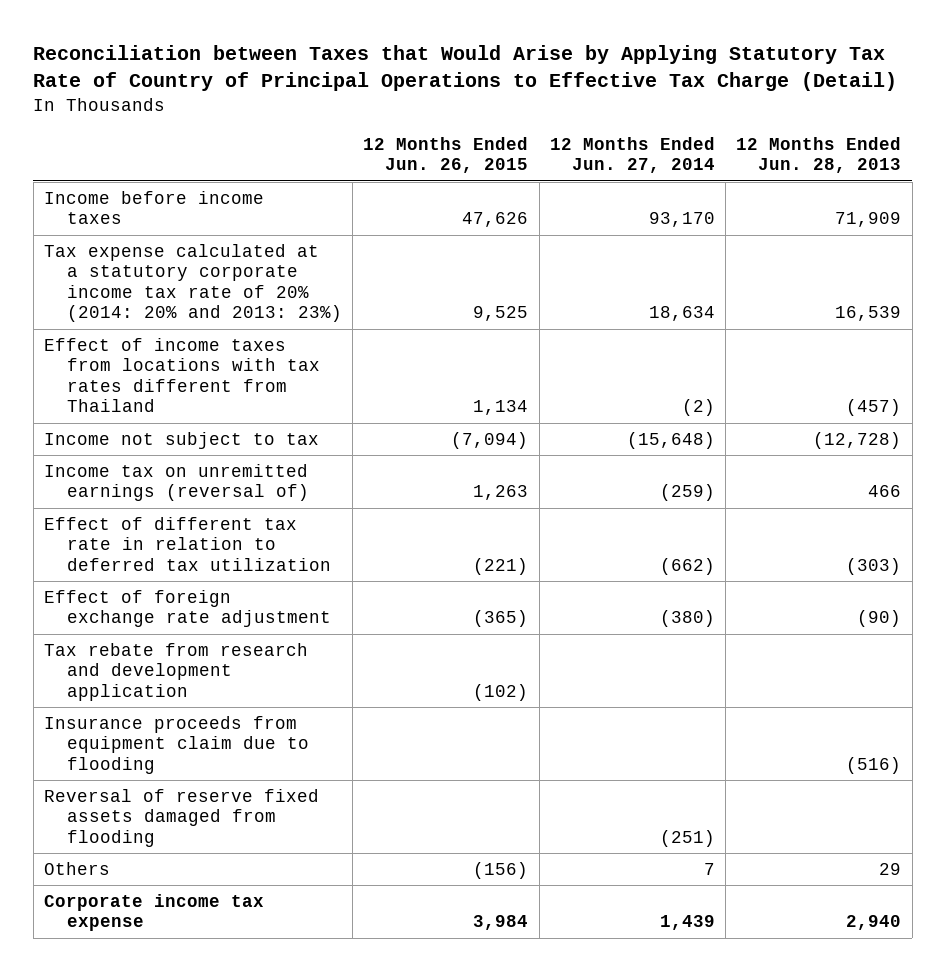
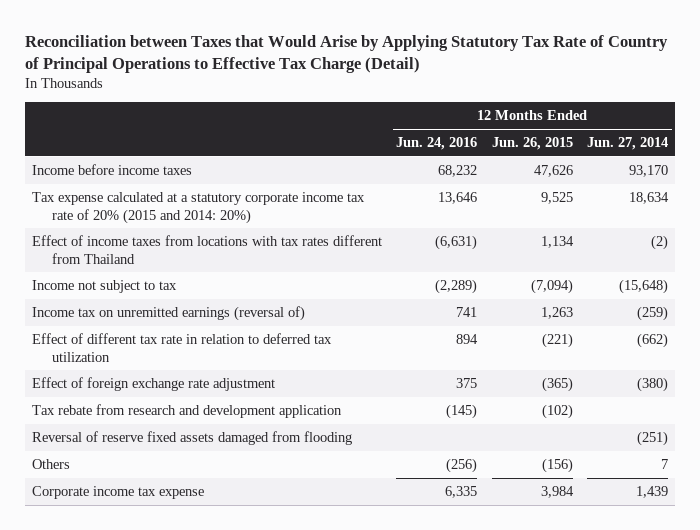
- | 12 Months Ended Jun. 26, 2015 | 12 Months Ended Jun. 27, 2014 | 12 Months Ended Jun. 28, 2013
+ | 12 Months Ended Jun. 24, 2016 | 12 Months Ended Jun. 26, 2015 | 12 Months Ended Jun. 27, 2014
- Tax expense calculated at a statutory corporate income tax rate of 20% (2014: 20% and 2013: 23%) | 9,525 | 18,634 | 16,539
+ Tax expense calculated at a statutory corporate income tax rate of 20% (2015 and 2014: 20%) | 13,646 | 9,525 | 18,634
- Insurance proceeds from equipment claim due to flooding | | | (516)

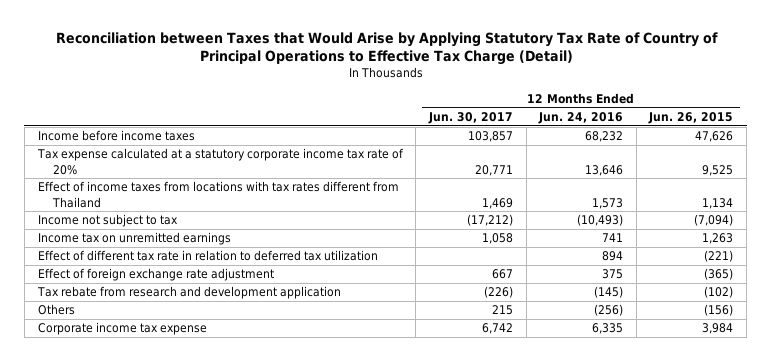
- | 12 Months Ended Jun. 24, 2016 | 12 Months Ended Jun. 26, 2015 | 12 Months Ended Jun. 27, 2014
+ | 12 Months Ended Jun. 30, 2017 | 12 Months Ended Jun. 24, 2016 | 12 Months Ended Jun. 26, 2015
- Tax expense calculated at a statutory corporate income tax rate of 20% (2015 and 2014: 20%) | 13,646 | 9,525 | 18,634
- Effect of income taxes from locations with tax rates different from Thailand | (6,631) | 1,134 | (2)
- Income not subject to tax | (2,289) | (7,094) | (15,648)
- Income tax on unremitted earnings (reversal of) | 741 | 1,263 | (259)
+ Tax expense calculated at a statutory corporate income tax rate of 20% | 20,771 | 13,646 | 9,525
+ Effect of income taxes from locations with tax rates different from Thailand | 1,469 | 1,573 | 1,134
+ Income not subject to tax | (17,212) | (10,493) | (7,094)
+ Income tax on unremitted earnings | 1,058 | 741 | 1,263
- Reversal of reserve fixed assets damaged from flooding | | | (251)

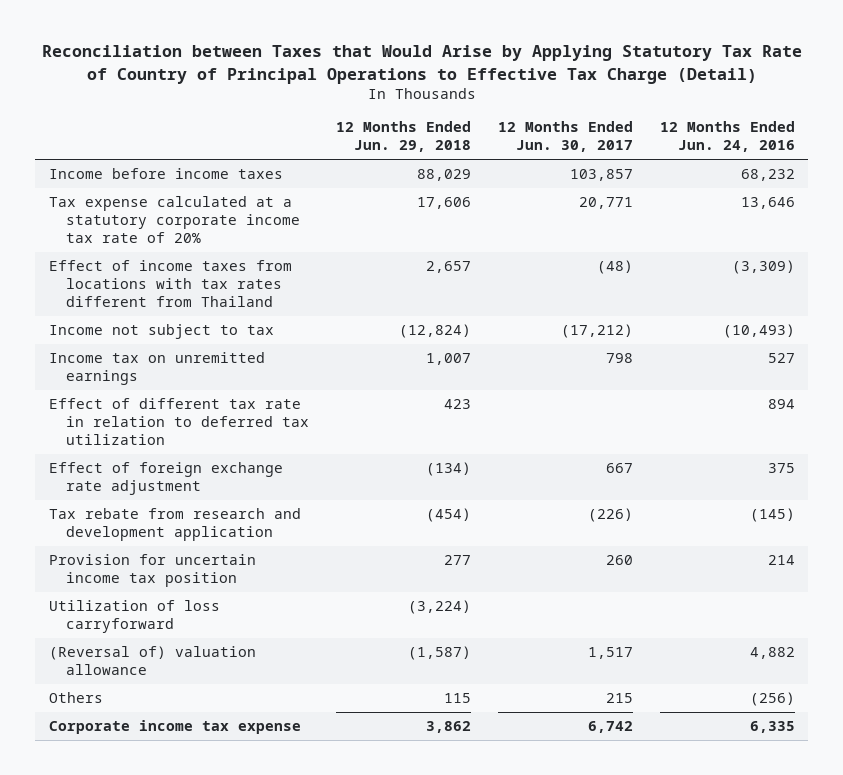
- | 12 Months Ended Jun. 30, 2017 | 12 Months Ended Jun. 24, 2016 | 12 Months Ended Jun. 26, 2015
+ | 12 Months Ended Jun. 29, 2018 | 12 Months Ended Jun. 30, 2017 | 12 Months Ended Jun. 24, 2016
- Effect of income taxes from locations with tax rates different from Thailand | 1,469 | 1,573 | 1,134
+ Effect of income taxes from locations with tax rates different from Thailand | 2,657 | (48) | (3,309)
- Income tax on unremitted earnings | 1,058 | 741 | 1,263
+ Income tax on unremitted earnings | 1,007 | 798 | 527
+ Provision for uncertain income tax position | 277 | 260 | 214
+ Utilization of loss carryforward | (3,224) | |
+ (Reversal of) valuation allowance | (1,587) | 1,517 | 4,882

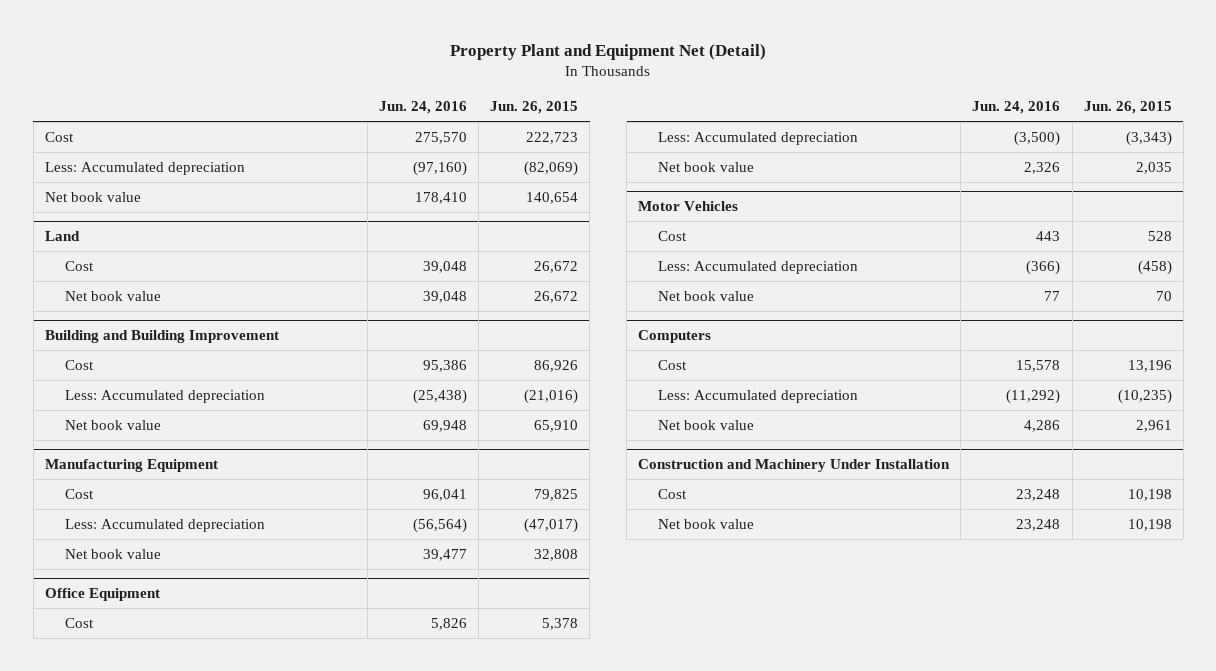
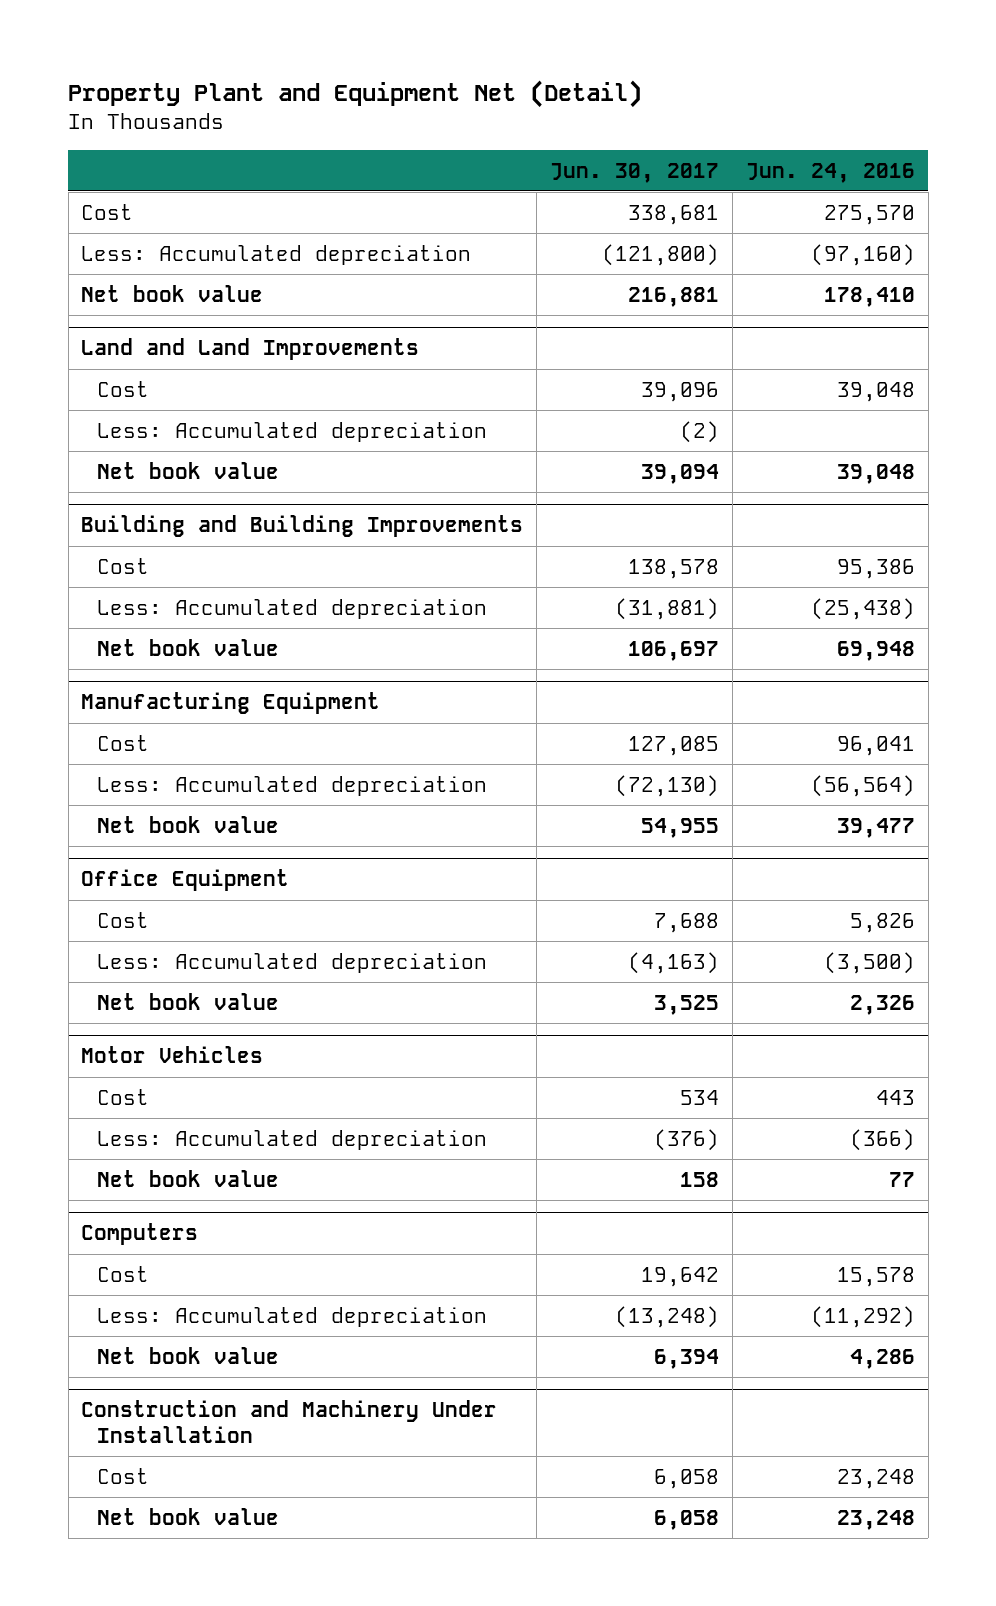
- | Jun. 24, 2016 | Jun. 26, 2015
+ | Jun. 30, 2017 | Jun. 24, 2016
- Land
+ Land and Land Improvements
+ Less: Accumulated depreciation | (2) |
- Building and Building Improvement
+ Building and Building Improvements

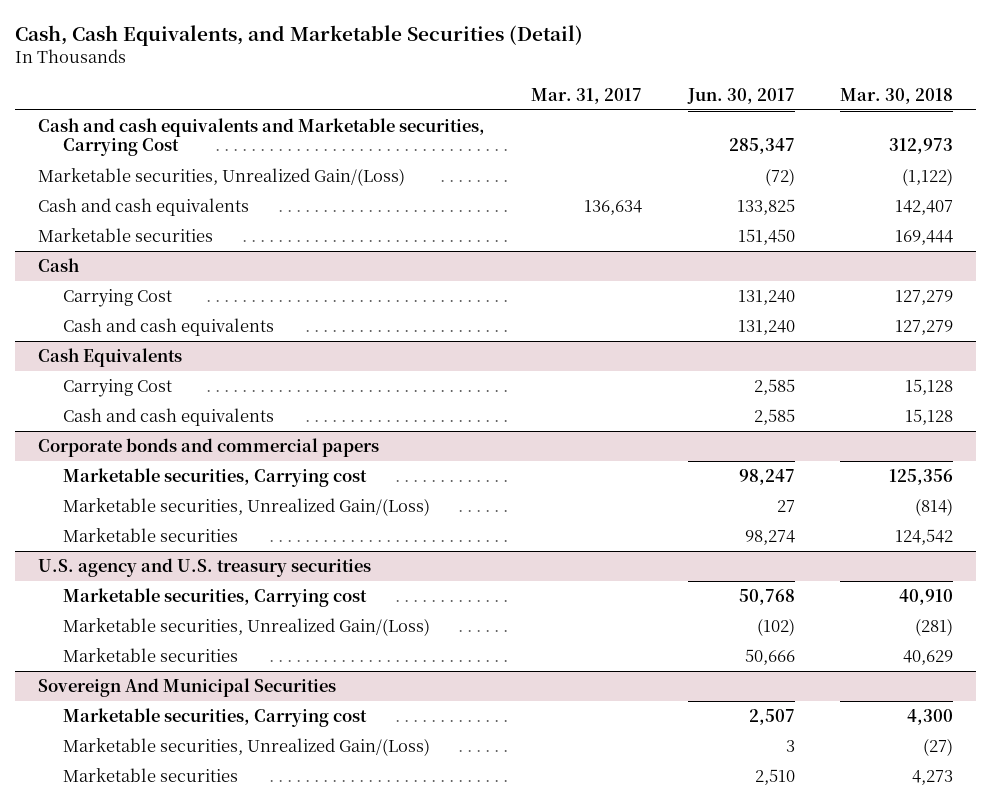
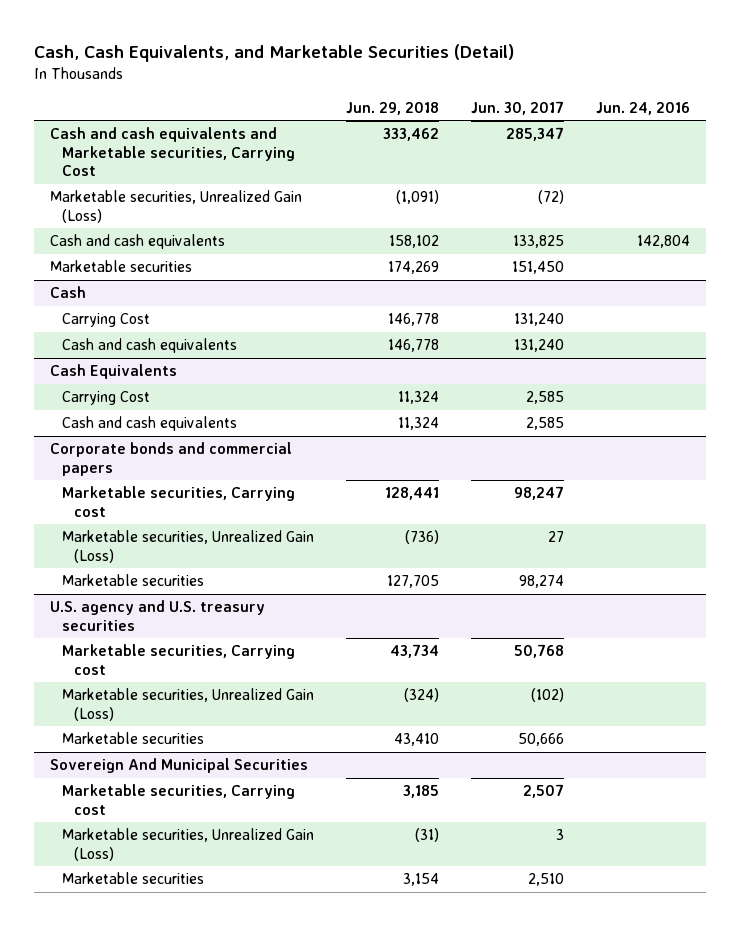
- | Mar. 31, 2017 | Jun. 30, 2017 | Mar. 30, 2018
+ | Jun. 29, 2018 | Jun. 30, 2017 | Jun. 24, 2016
- Marketable securities, Unrealized Gain/(Loss) | | (72) | (1,122)
+ Marketable securities, Unrealized Gain (Loss) | (1,091) | (72) |
@ Corporate bonds and commercial papers
- Marketable securities, Unrealized Gain/(Loss) | | 27 | (814)
+ Marketable securities, Unrealized Gain (Loss) | (736) | 27 |
@ U.S. agency and U.S. treasury securities
- Marketable securities, Unrealized Gain/(Loss) | | (102) | (281)
+ Marketable securities, Unrealized Gain (Loss) | (324) | (102) |
@ Sovereign And Municipal Securities
- Marketable securities, Unrealized Gain/(Loss) | | 3 | (27)
+ Marketable securities, Unrealized Gain (Loss) | (31) | 3 |

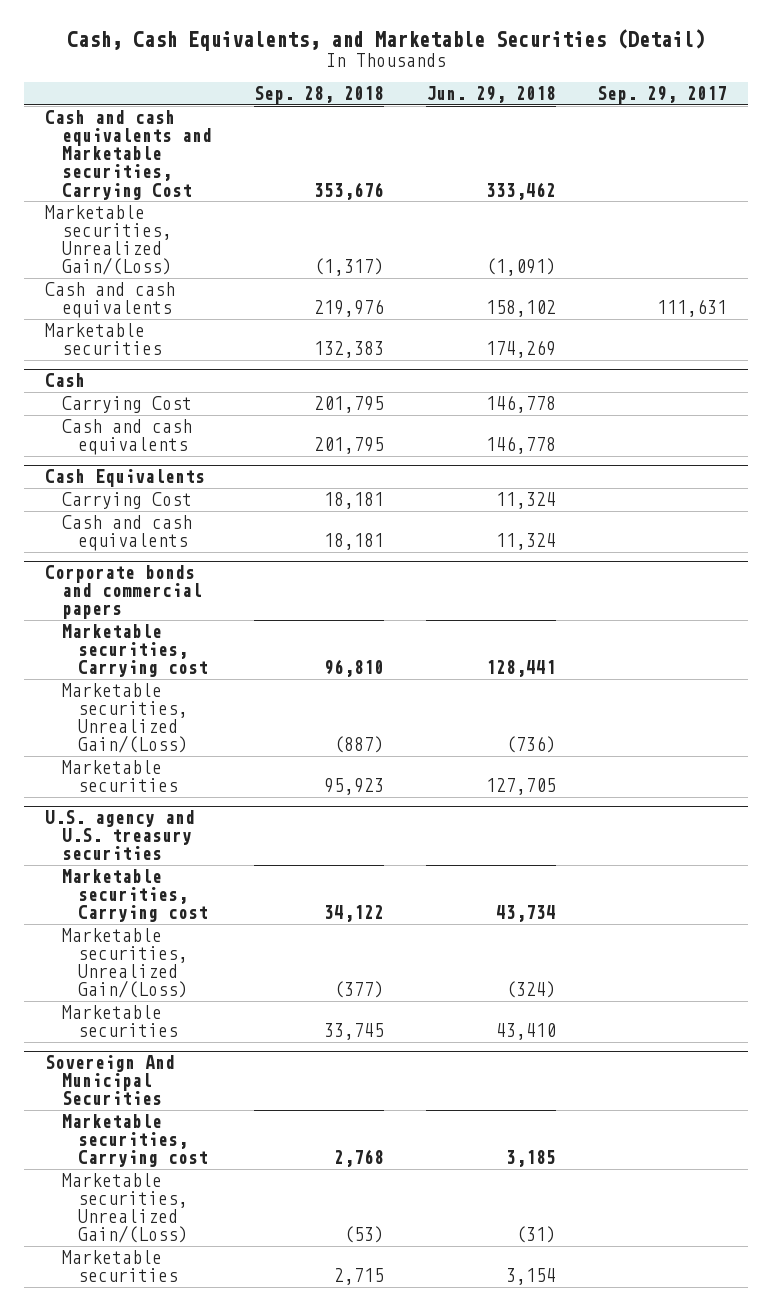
- | Jun. 29, 2018 | Jun. 30, 2017 | Jun. 24, 2016
+ | Sep. 28, 2018 | Jun. 29, 2018 | Sep. 29, 2017
- Marketable securities, Unrealized Gain (Loss) | (1,091) | (72) |
+ Marketable securities, Unrealized Gain/(Loss) | (1,317) | (1,091) |
@ Corporate bonds and commercial papers
- Marketable securities, Unrealized Gain (Loss) | (736) | 27 |
+ Marketable securities, Unrealized Gain/(Loss) | (887) | (736) |
@ U.S. agency and U.S. treasury securities
- Marketable securities, Unrealized Gain (Loss) | (324) | (102) |
+ Marketable securities, Unrealized Gain/(Loss) | (377) | (324) |
@ Sovereign And Municipal Securities
- Marketable securities, Unrealized Gain (Loss) | (31) | 3 |
+ Marketable securities, Unrealized Gain/(Loss) | (53) | (31) |

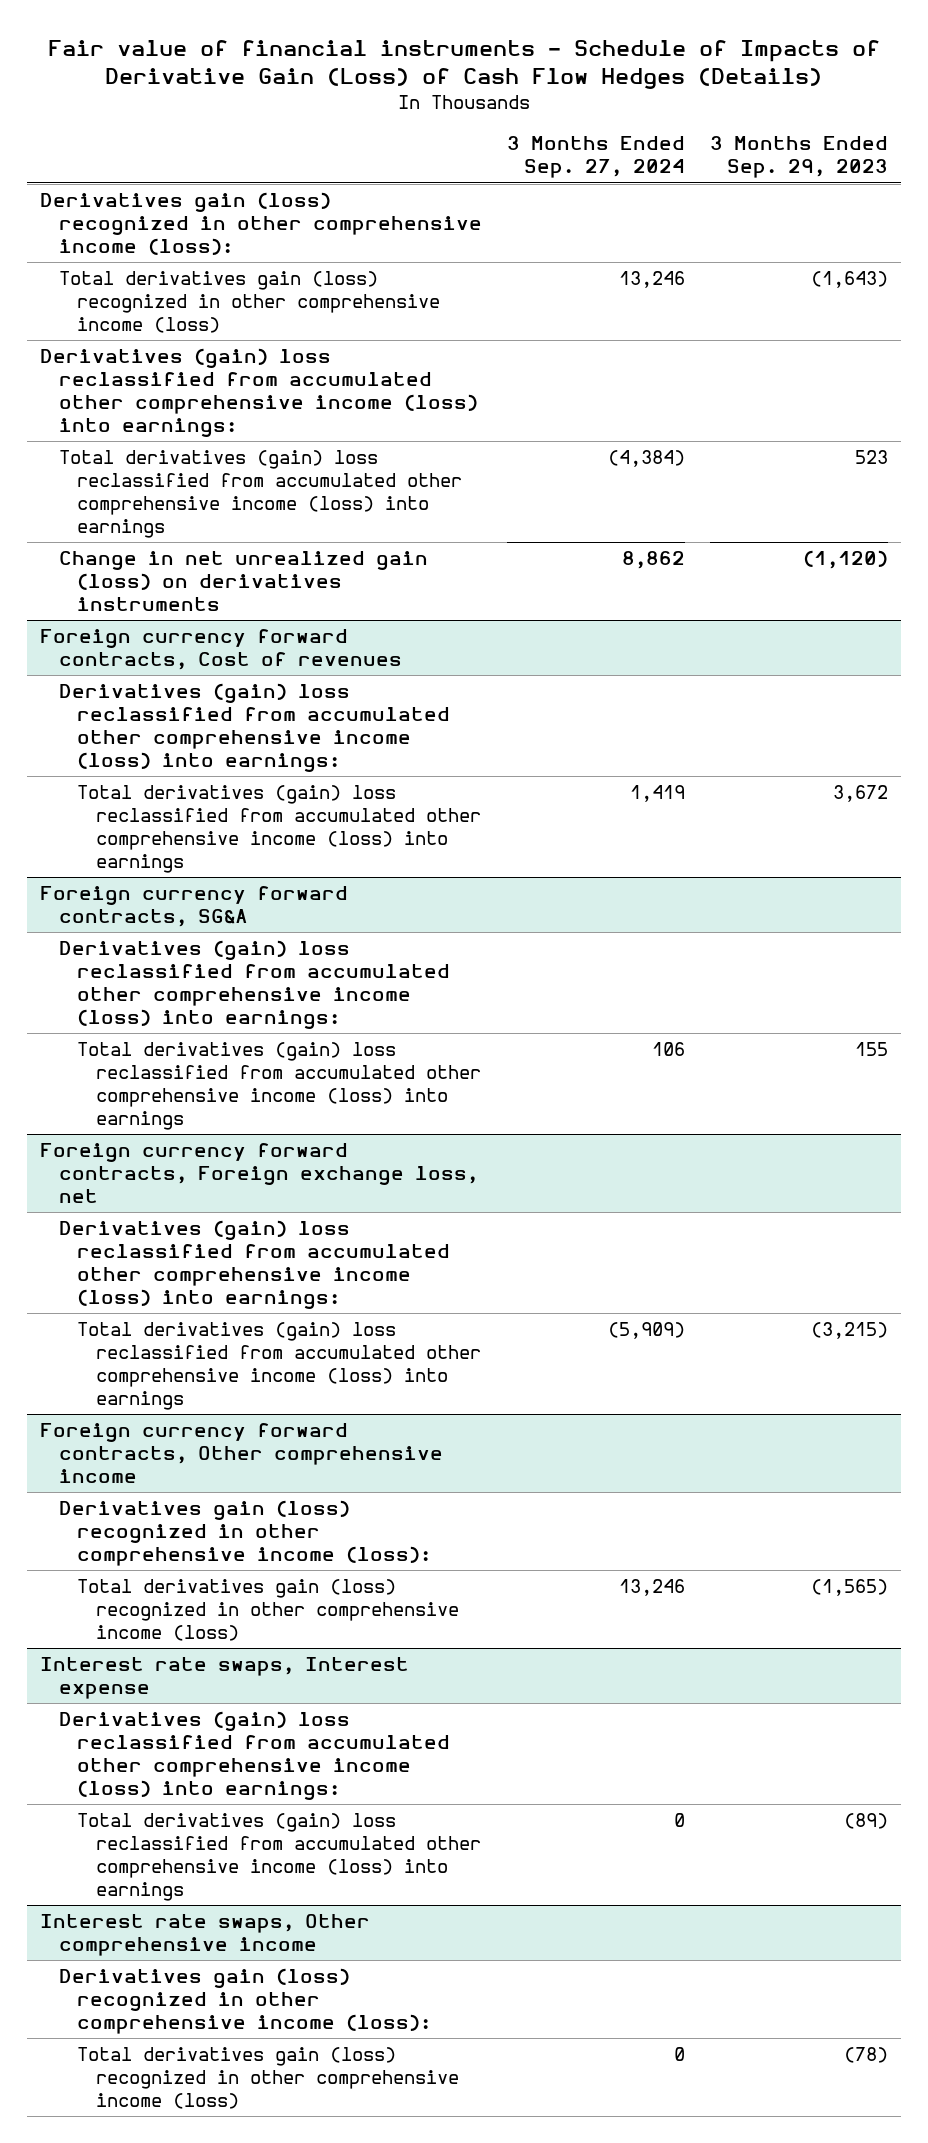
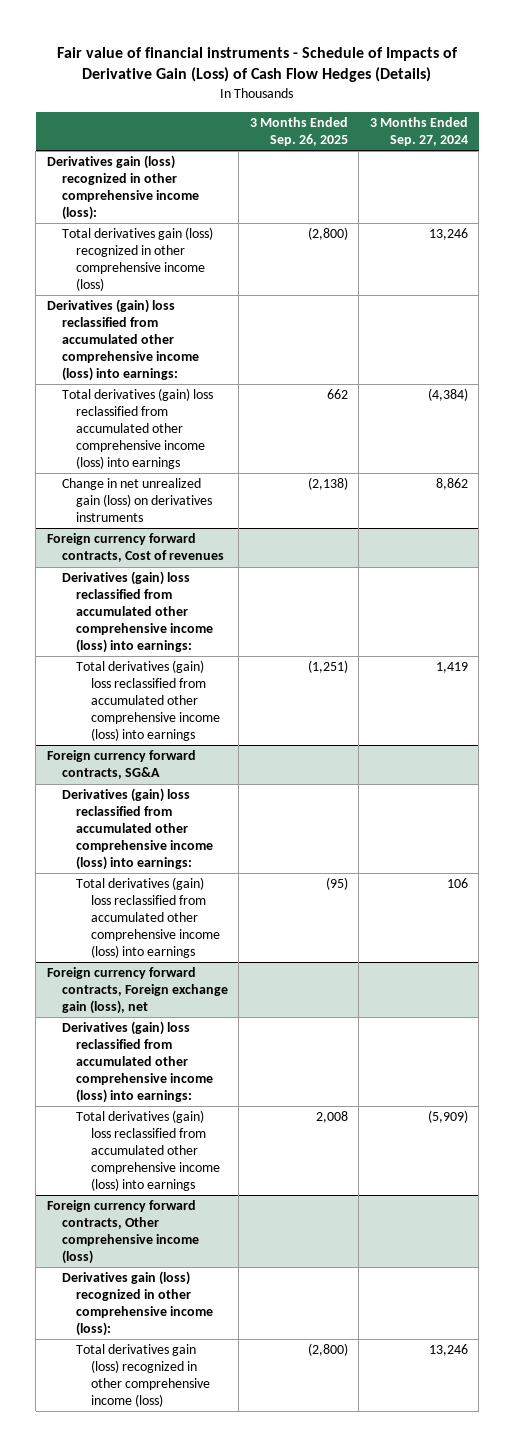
- | 3 Months Ended Sep. 27, 2024 | 3 Months Ended Sep. 29, 2023
+ | 3 Months Ended Sep. 26, 2025 | 3 Months Ended Sep. 27, 2024
- Foreign currency forward contracts, Foreign exchange loss, net
+ Foreign currency forward contracts, Foreign exchange gain (loss), net
- Foreign currency forward contracts, Other comprehensive income
+ Foreign currency forward contracts, Other comprehensive income (loss)
- Interest rate swaps, Interest expense
- Derivatives (gain) loss reclassified from accumulated other comprehensive income (loss) into earnings:
- Total derivatives (gain) loss reclassified from accumulated other comprehensive income (loss) into earnings | 0 | (89)
- Interest rate swaps, Other comprehensive income
- Derivatives gain (loss) recognized in other comprehensive income (loss):
- Total derivatives gain (loss) recognized in other comprehensive income (loss) | 0 | (78)

